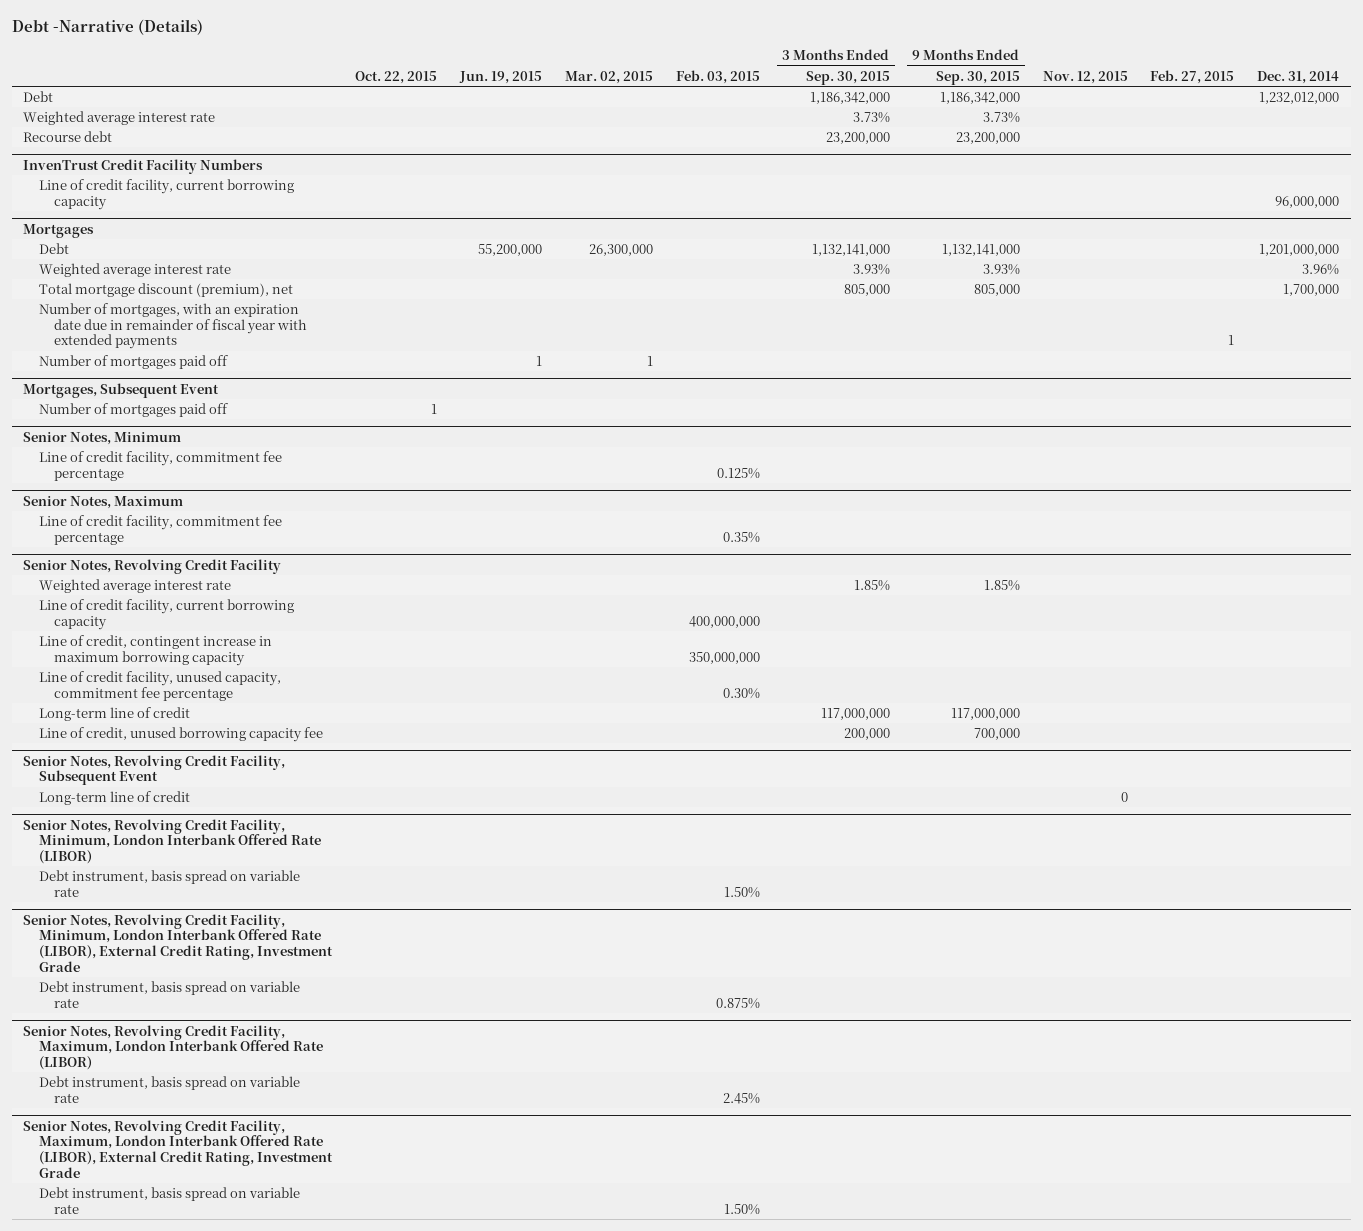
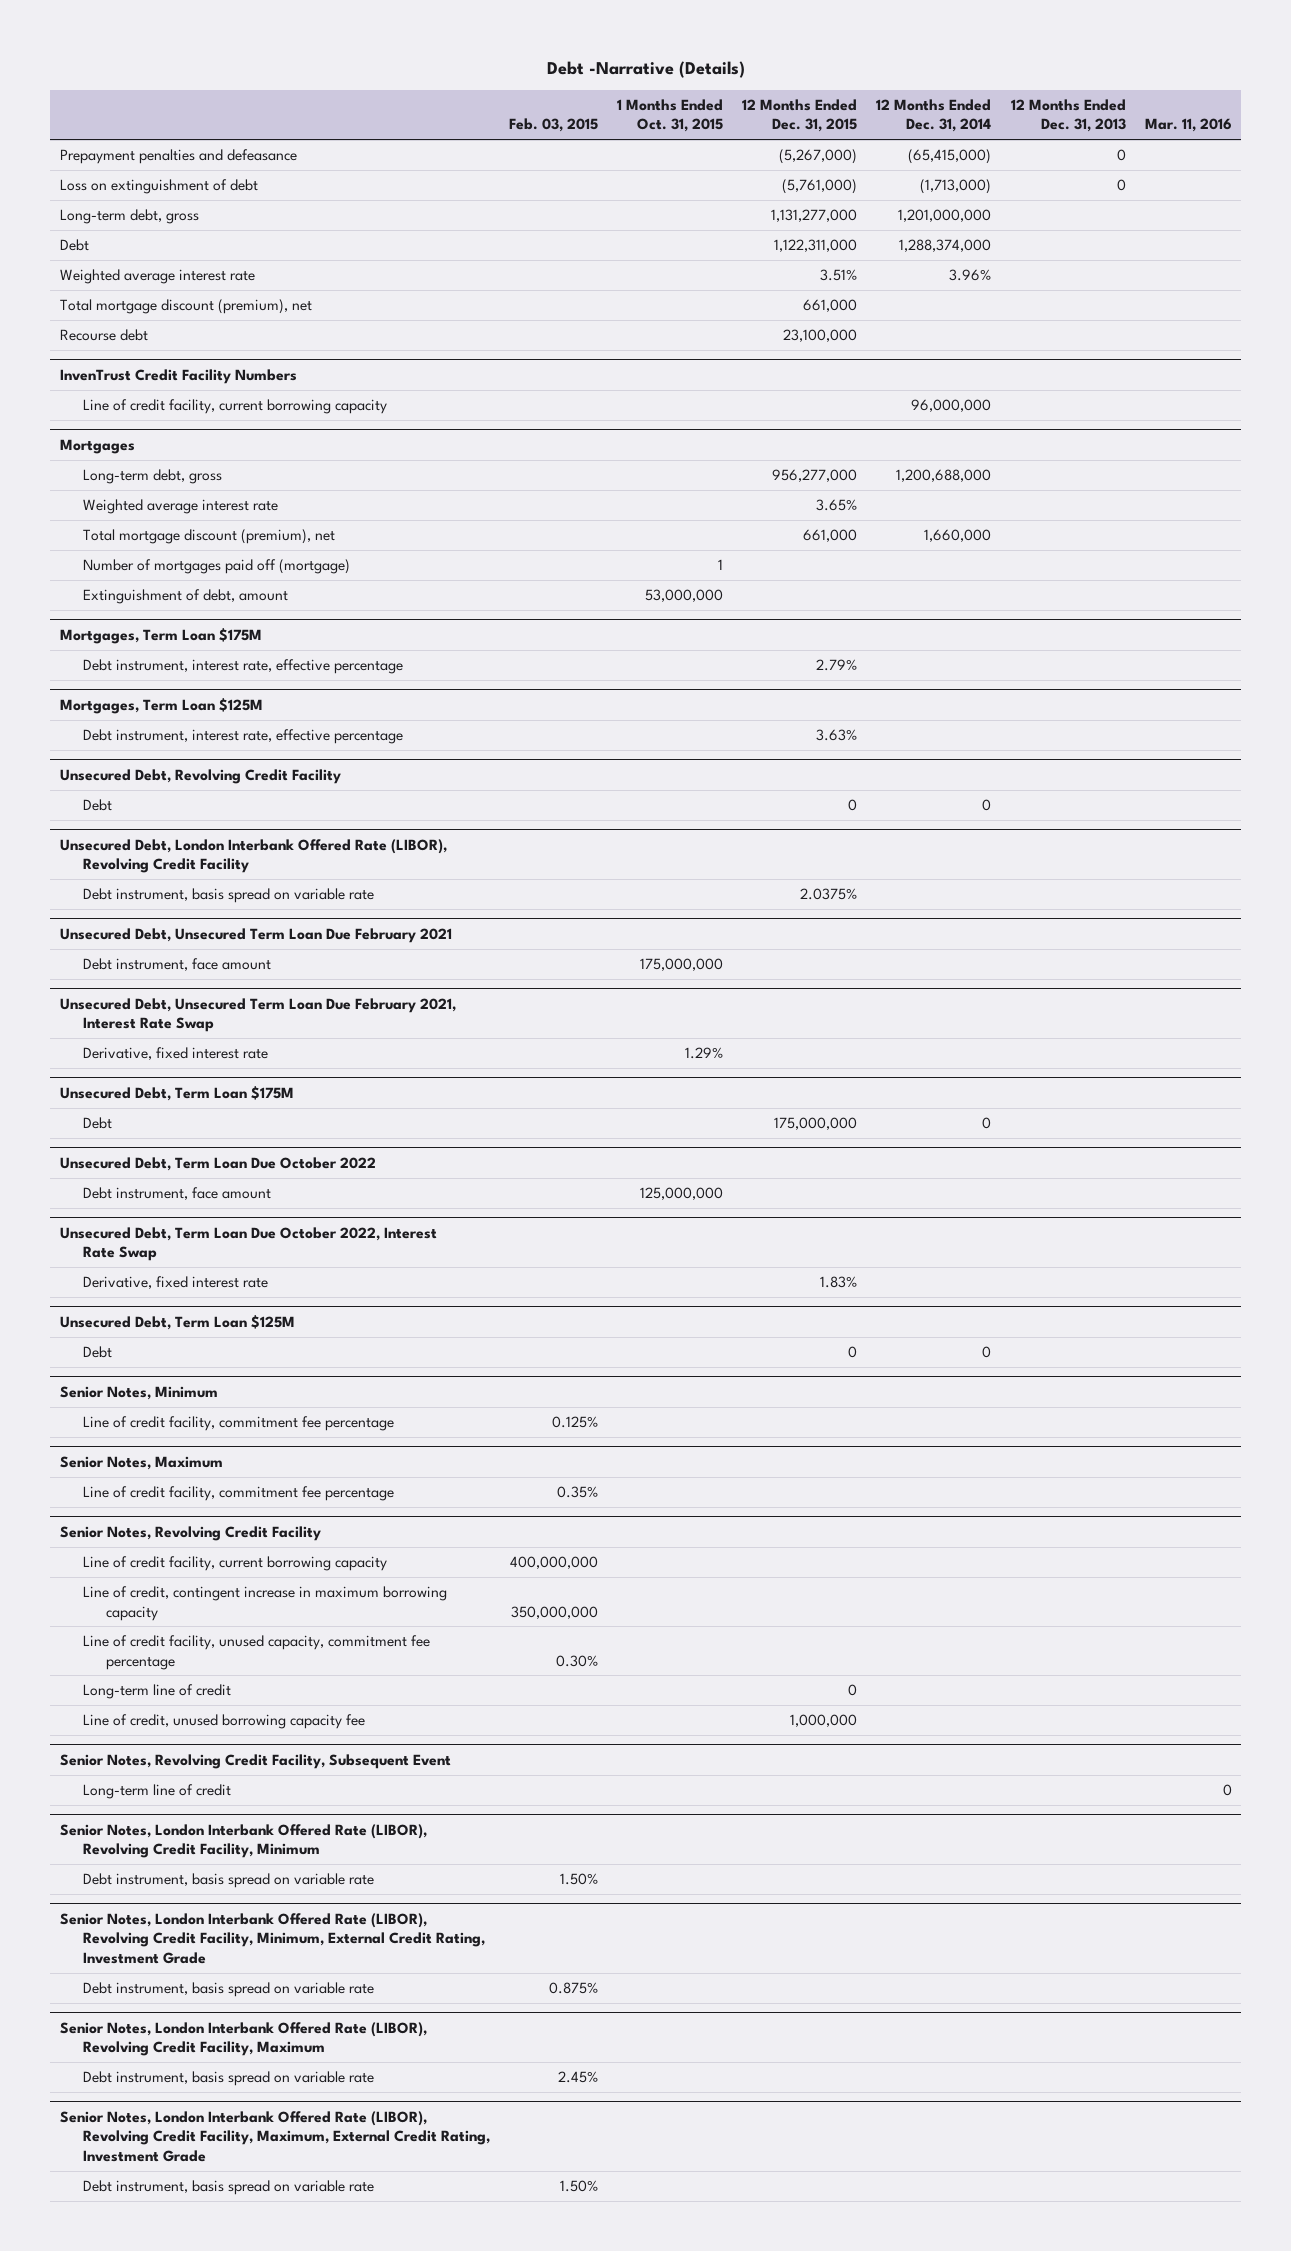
- | Oct. 22, 2015 | Jun. 19, 2015 | Mar. 02, 2015 | Feb. 03, 2015 | 3 Months Ended Sep. 30, 2015 | 9 Months Ended Sep. 30, 2015 | Nov. 12, 2015 | Feb. 27, 2015 | Dec. 31, 2014
+ | Feb. 03, 2015 | 1 Months Ended Oct. 31, 2015 | 12 Months Ended Dec. 31, 2015 | 12 Months Ended Dec. 31, 2014 | 12 Months Ended Dec. 31, 2013 | Mar. 11, 2016
+ Prepayment penalties and defeasance | | | (5,267,000) | (65,415,000) | 0 |
+ Loss on extinguishment of debt | | | (5,761,000) | (1,713,000) | 0 |
+ Long-term debt, gross | | | 1,131,277,000 | 1,201,000,000 | |
+ Total mortgage discount (premium), net | | | 661,000 | | |
@ Mortgages
- Debt | | 55,200,000 | 26,300,000 | | 1,132,141,000 | 1,132,141,000 | | | 1,201,000,000
+ Long-term debt, gross | | | 956,277,000 | 1,200,688,000 | |
- Number of mortgages, with an expiration date due in remainder of fiscal year with extended payments | | | | | | | | 1 |
- Number of mortgages paid off | | 1 | 1 | | | | | |
- Mortgages, Subsequent Event
- Number of mortgages paid off | 1 | | | | | | | |
@ Mortgages
+ Number of mortgages paid off (mortgage) | | 1 | | | |
+ Extinguishment of debt, amount | | 53,000,000 | | | |
+ Mortgages, Term Loan $175M
+ Debt instrument, interest rate, effective percentage | | | 2.79% | | |
+ Mortgages, Term Loan $125M
+ Debt instrument, interest rate, effective percentage | | | 3.63% | | |
+ Unsecured Debt, Revolving Credit Facility
+ Debt | | | 0 | 0 | |
+ Unsecured Debt, London Interbank Offered Rate (LIBOR), Revolving Credit Facility
+ Debt instrument, basis spread on variable rate | | | 2.0375% | | |
+ Unsecured Debt, Unsecured Term Loan Due February 2021
+ Debt instrument, face amount | | 175,000,000 | | | |
+ Unsecured Debt, Unsecured Term Loan Due February 2021, Interest Rate Swap
+ Derivative, fixed interest rate | | 1.29% | | | |
+ Unsecured Debt, Term Loan $175M
+ Debt | | | 175,000,000 | 0 | |
+ Unsecured Debt, Term Loan Due October 2022
+ Debt instrument, face amount | | 125,000,000 | | | |
+ Unsecured Debt, Term Loan Due October 2022, Interest Rate Swap
+ Derivative, fixed interest rate | | | 1.83% | | |
+ Unsecured Debt, Term Loan $125M
+ Debt | | | 0 | 0 | |
@ Senior Notes, Revolving Credit Facility
- Weighted average interest rate | | | | | 1.85% | 1.85% | | |
- Senior Notes, Revolving Credit Facility, Minimum, London Interbank Offered Rate (LIBOR)
+ Senior Notes, London Interbank Offered Rate (LIBOR), Revolving Credit Facility, Minimum
- Senior Notes, Revolving Credit Facility, Minimum, London Interbank Offered Rate (LIBOR), External Credit Rating, Investment Grade
+ Senior Notes, London Interbank Offered Rate (LIBOR), Revolving Credit Facility, Minimum, External Credit Rating, Investment Grade
- Senior Notes, Revolving Credit Facility, Maximum, London Interbank Offered Rate (LIBOR)
+ Senior Notes, London Interbank Offered Rate (LIBOR), Revolving Credit Facility, Maximum
- Senior Notes, Revolving Credit Facility, Maximum, London Interbank Offered Rate (LIBOR), External Credit Rating, Investment Grade
+ Senior Notes, London Interbank Offered Rate (LIBOR), Revolving Credit Facility, Maximum, External Credit Rating, Investment Grade

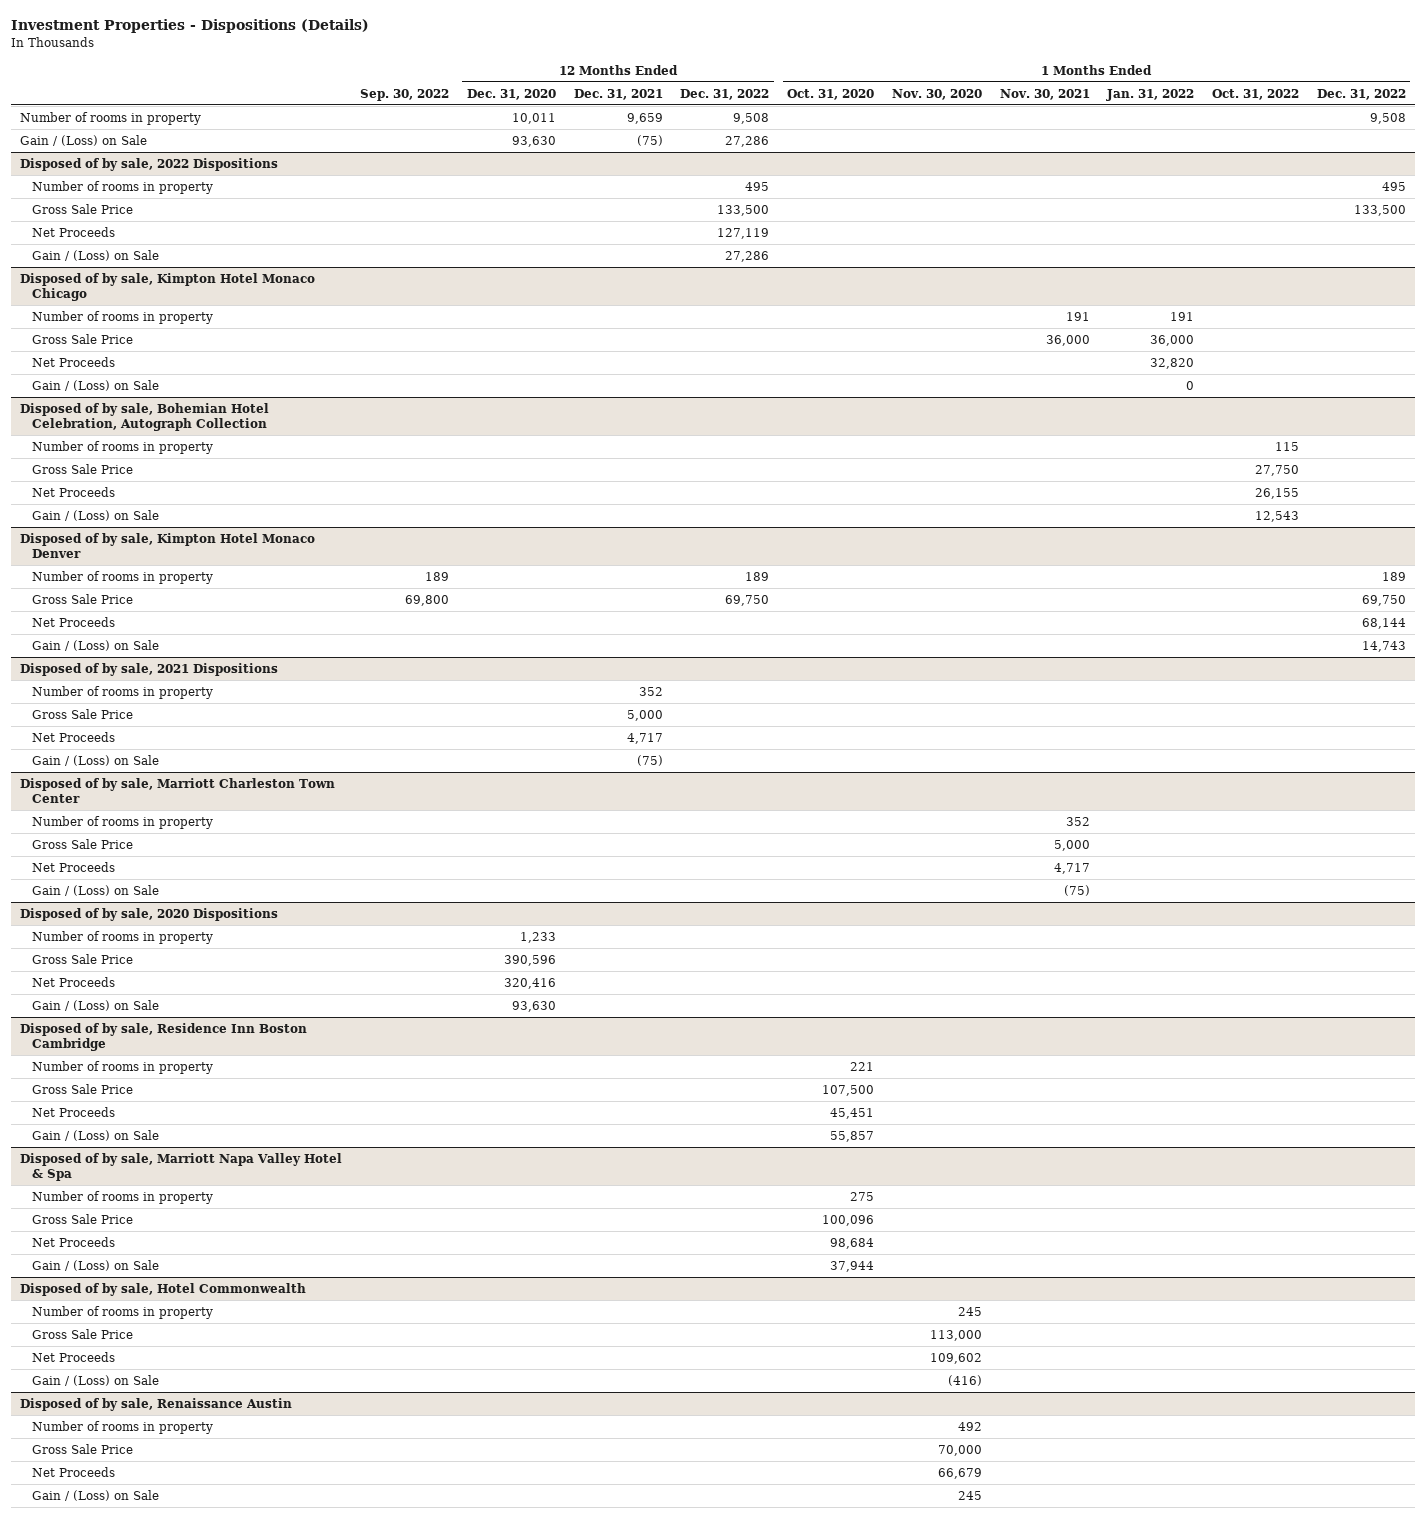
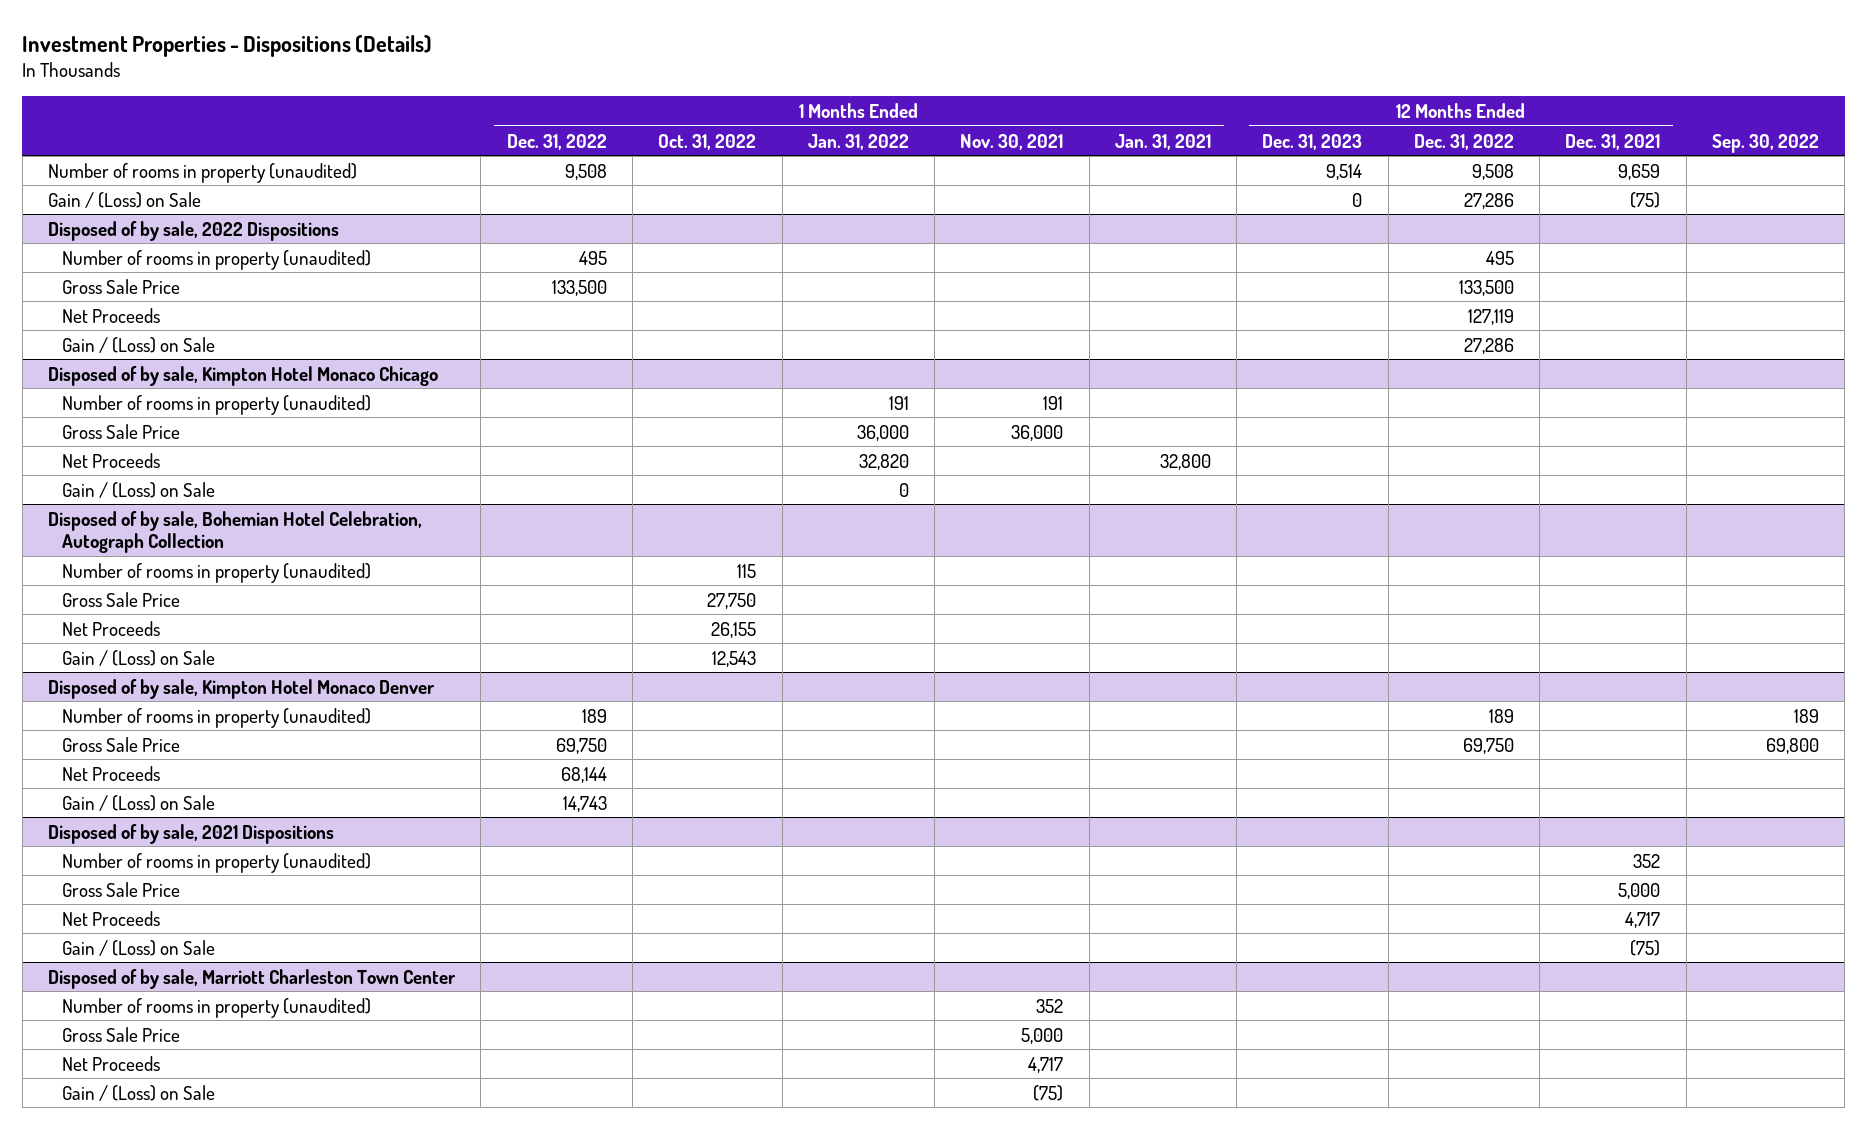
- | Sep. 30, 2022 | 12 Months Ended Dec. 31, 2020 | 12 Months Ended Dec. 31, 2021 | 12 Months Ended Dec. 31, 2022 | 1 Months Ended Oct. 31, 2020 | 1 Months Ended Nov. 30, 2020 | 1 Months Ended Nov. 30, 2021 | 1 Months Ended Jan. 31, 2022 | 1 Months Ended Oct. 31, 2022 | 1 Months Ended Dec. 31, 2022
+ | 1 Months Ended Dec. 31, 2022 | 1 Months Ended Oct. 31, 2022 | 1 Months Ended Jan. 31, 2022 | 1 Months Ended Nov. 30, 2021 | 1 Months Ended Jan. 31, 2021 | 12 Months Ended Dec. 31, 2023 | 12 Months Ended Dec. 31, 2022 | 12 Months Ended Dec. 31, 2021 | Sep. 30, 2022
- Number of rooms in property | | 10,011 | 9,659 | 9,508 | | | | | | 9,508
+ Number of rooms in property (unaudited) | 9,508 | | | | | 9,514 | 9,508 | 9,659 |
@ Disposed of by sale, 2022 Dispositions
- Number of rooms in property | | | | 495 | | | | | | 495
+ Number of rooms in property (unaudited) | 495 | | | | | | 495 | |
@ Disposed of by sale, Kimpton Hotel Monaco Chicago
- Number of rooms in property | | | | | | | 191 | 191 | |
+ Number of rooms in property (unaudited) | | | 191 | 191 | | | | |
@ Disposed of by sale, Bohemian Hotel Celebration, Autograph Collection
- Number of rooms in property | | | | | | | | | 115 |
+ Number of rooms in property (unaudited) | | 115 | | | | | | |
@ Disposed of by sale, Kimpton Hotel Monaco Denver
- Number of rooms in property | 189 | | | 189 | | | | | | 189
+ Number of rooms in property (unaudited) | 189 | | | | | | 189 | | 189
@ Disposed of by sale, 2021 Dispositions
- Number of rooms in property | | | 352 | | | | | | |
+ Number of rooms in property (unaudited) | | | | | | | | 352 |
@ Disposed of by sale, Marriott Charleston Town Center
- Number of rooms in property | | | | | | | 352 | | |
+ Number of rooms in property (unaudited) | | | | 352 | | | | |
- Disposed of by sale, 2020 Dispositions
- Number of rooms in property | | 1,233 | | | | | | | |
- Gross Sale Price | | 390,596 | | | | | | | |
- Net Proceeds | | 320,416 | | | | | | | |
- Gain / (Loss) on Sale | | 93,630 | | | | | | | |
- Disposed of by sale, Residence Inn Boston Cambridge
- Number of rooms in property | | | | | 221 | | | | |
- Gross Sale Price | | | | | 107,500 | | | | |
- Net Proceeds | | | | | 45,451 | | | | |
- Gain / (Loss) on Sale | | | | | 55,857 | | | | |
- Disposed of by sale, Marriott Napa Valley Hotel & Spa
- Number of rooms in property | | | | | 275 | | | | |
- Gross Sale Price | | | | | 100,096 | | | | |
- Net Proceeds | | | | | 98,684 | | | | |
- Gain / (Loss) on Sale | | | | | 37,944 | | | | |
- Disposed of by sale, Hotel Commonwealth
- Number of rooms in property | | | | | | 245 | | | |
- Gross Sale Price | | | | | | 113,000 | | | |
- Net Proceeds | | | | | | 109,602 | | | |
- Gain / (Loss) on Sale | | | | | | (416) | | | |
- Disposed of by sale, Renaissance Austin
- Number of rooms in property | | | | | | 492 | | | |
- Gross Sale Price | | | | | | 70,000 | | | |
- Net Proceeds | | | | | | 66,679 | | | |
- Gain / (Loss) on Sale | | | | | | 245 | | | |

